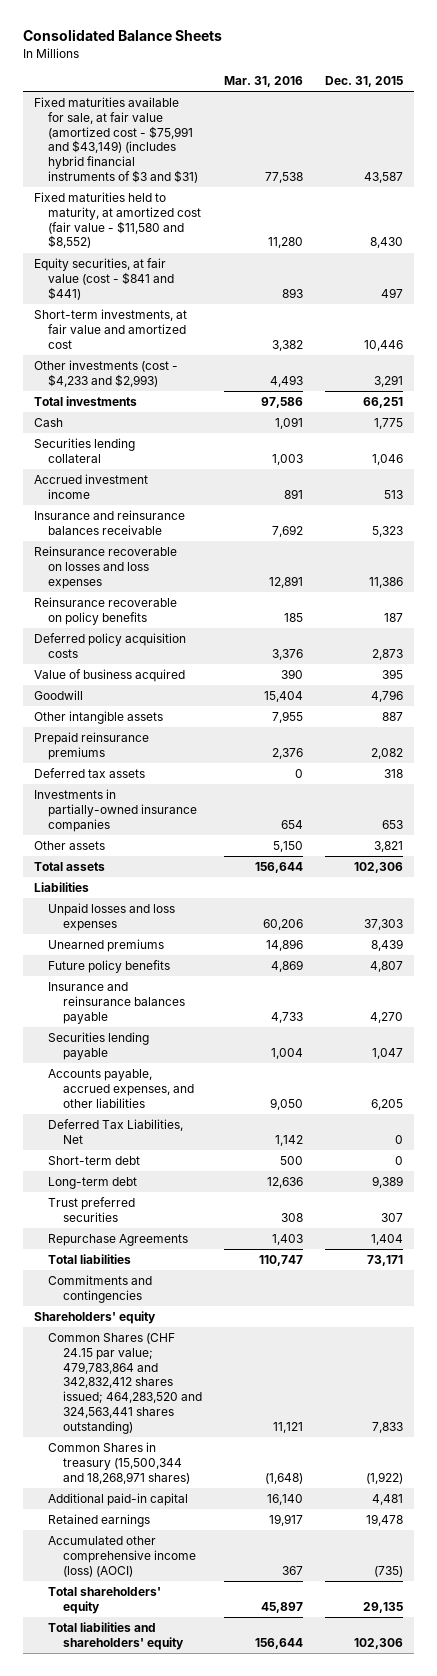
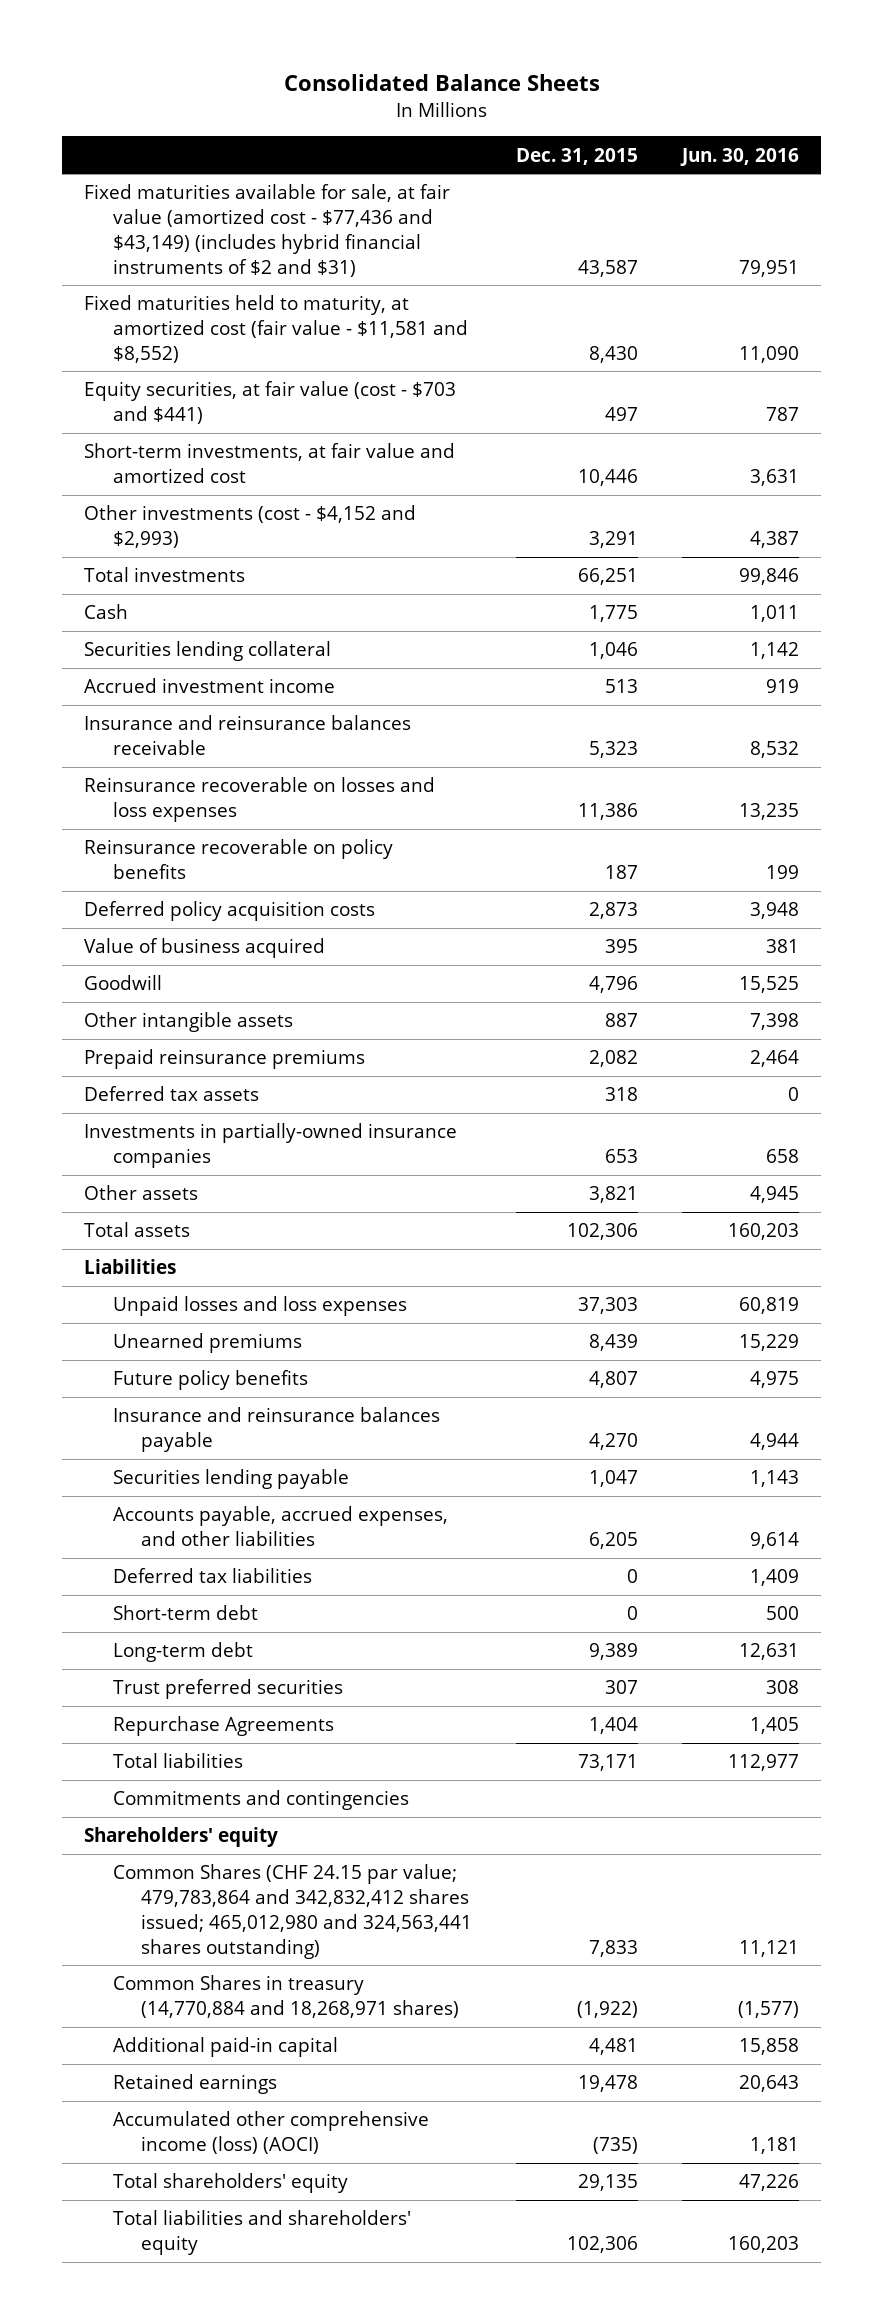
- | Mar. 31, 2016 | Dec. 31, 2015
+ | Dec. 31, 2015 | Jun. 30, 2016
- Fixed maturities available for sale, at fair value (amortized cost - $75,991 and $43,149) (includes hybrid financial instruments of $3 and $31) | 77,538 | 43,587
- Fixed maturities held to maturity, at amortized cost (fair value - $11,580 and $8,552) | 11,280 | 8,430
- Equity securities, at fair value (cost - $841 and $441) | 893 | 497
+ Fixed maturities available for sale, at fair value (amortized cost - $77,436 and $43,149) (includes hybrid financial instruments of $2 and $31) | 43,587 | 79,951
+ Fixed maturities held to maturity, at amortized cost (fair value - $11,581 and $8,552) | 8,430 | 11,090
+ Equity securities, at fair value (cost - $703 and $441) | 497 | 787
- Other investments (cost - $4,233 and $2,993) | 4,493 | 3,291
+ Other investments (cost - $4,152 and $2,993) | 3,291 | 4,387
- Deferred Tax Liabilities, Net | 1,142 | 0
+ Deferred tax liabilities | 0 | 1,409
- Common Shares (CHF 24.15 par value; 479,783,864 and 342,832,412 shares issued; 464,283,520 and 324,563,441 shares outstanding) | 11,121 | 7,833
- Common Shares in treasury (15,500,344 and 18,268,971 shares) | (1,648) | (1,922)
+ Common Shares (CHF 24.15 par value; 479,783,864 and 342,832,412 shares issued; 465,012,980 and 324,563,441 shares outstanding) | 7,833 | 11,121
+ Common Shares in treasury (14,770,884 and 18,268,971 shares) | (1,922) | (1,577)

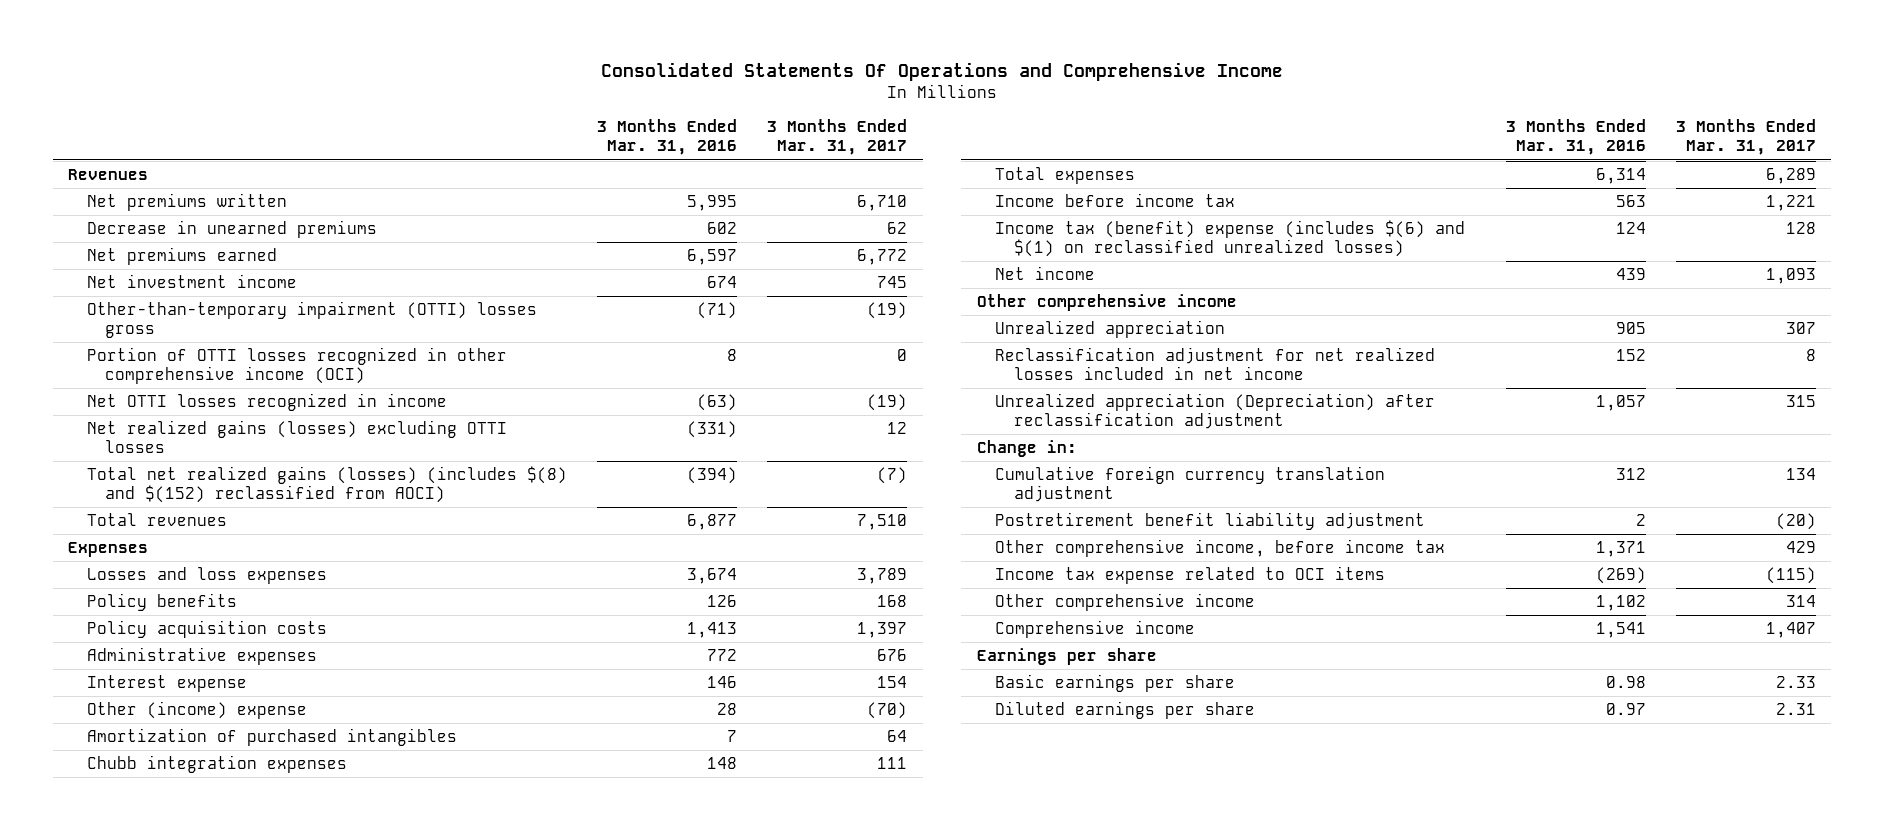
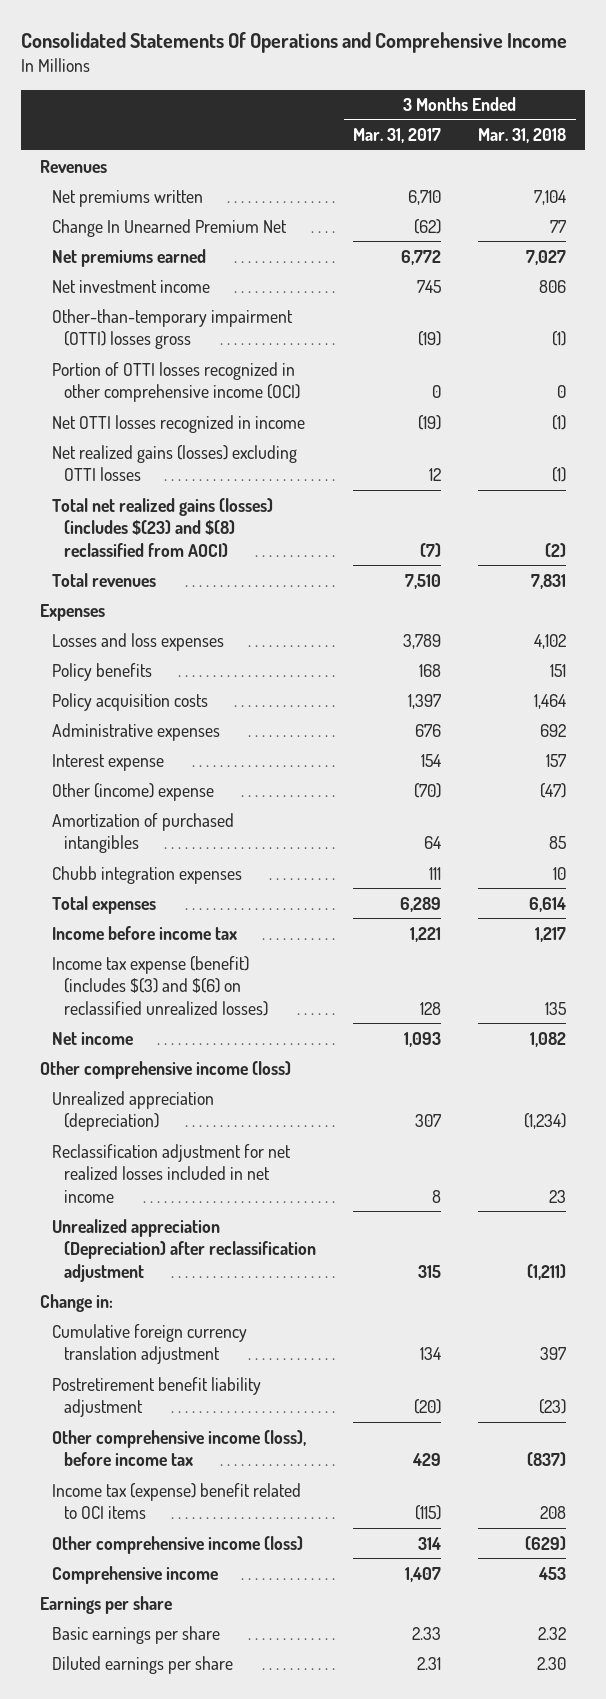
- | 3 Months Ended Mar. 31, 2016 | 3 Months Ended Mar. 31, 2017
+ | 3 Months Ended Mar. 31, 2017 | 3 Months Ended Mar. 31, 2018
- Decrease in unearned premiums | 602 | 62
+ Change In Unearned Premium Net | (62) | 77
- Total net realized gains (losses) (includes $(8) and $(152) reclassified from AOCI) | (394) | (7)
+ Total net realized gains (losses) (includes $(23) and $(8) reclassified from AOCI) | (7) | (2)
- Income tax (benefit) expense (includes $(6) and $(1) on reclassified unrealized losses) | 124 | 128
+ Income tax expense (benefit) (includes $(3) and $(6) on reclassified unrealized losses) | 128 | 135
- Other comprehensive income
- Unrealized appreciation | 905 | 307
+ Other comprehensive income (loss)
+ Unrealized appreciation (depreciation) | 307 | (1,234)
- Other comprehensive income, before income tax | 1,371 | 429
- Income tax expense related to OCI items | (269) | (115)
- Other comprehensive income | 1,102 | 314
+ Other comprehensive income (loss), before income tax | 429 | (837)
+ Income tax (expense) benefit related to OCI items | (115) | 208
+ Other comprehensive income (loss) | 314 | (629)

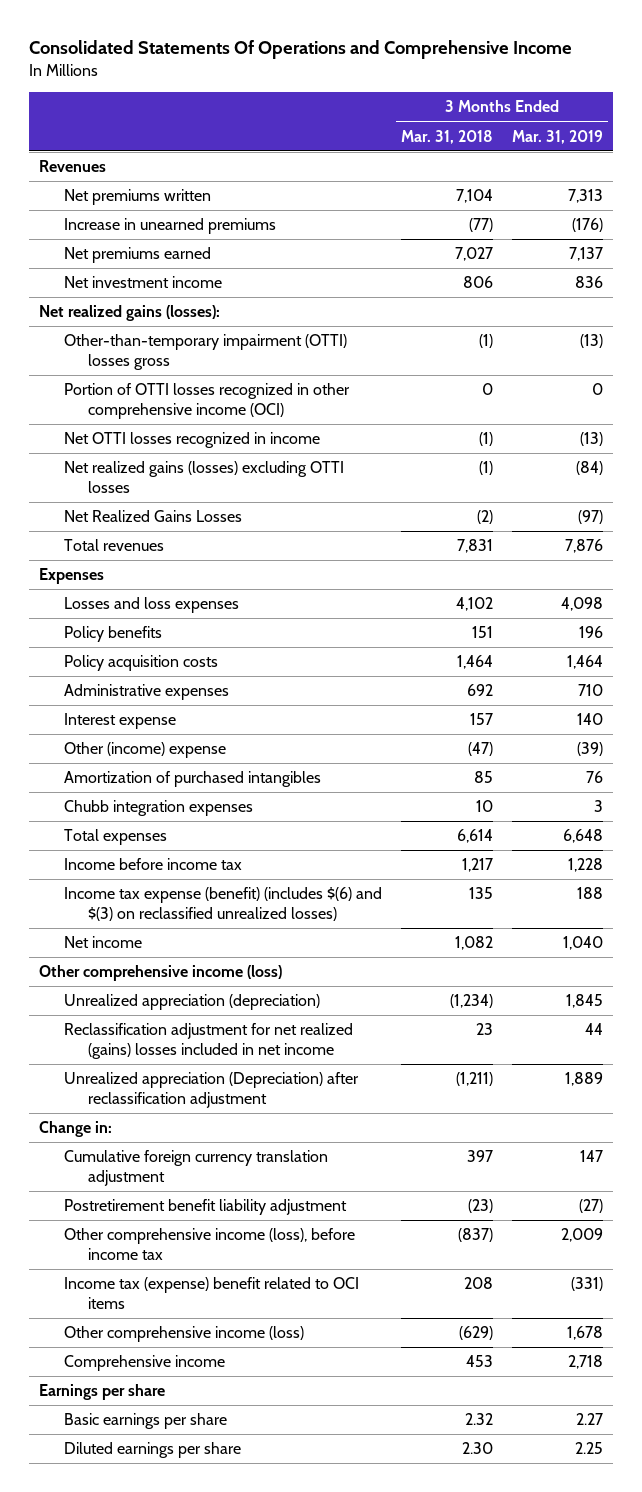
- | 3 Months Ended Mar. 31, 2017 | 3 Months Ended Mar. 31, 2018
+ | 3 Months Ended Mar. 31, 2018 | 3 Months Ended Mar. 31, 2019
- Change In Unearned Premium Net | (62) | 77
+ Increase in unearned premiums | (77) | (176)
+ Net realized gains (losses):
- Total net realized gains (losses) (includes $(23) and $(8) reclassified from AOCI) | (7) | (2)
+ Net Realized Gains Losses | (2) | (97)
- Income tax expense (benefit) (includes $(3) and $(6) on reclassified unrealized losses) | 128 | 135
+ Income tax expense (benefit) (includes $(6) and $(3) on reclassified unrealized losses) | 135 | 188
- Reclassification adjustment for net realized losses included in net income | 8 | 23
+ Reclassification adjustment for net realized (gains) losses included in net income | 23 | 44

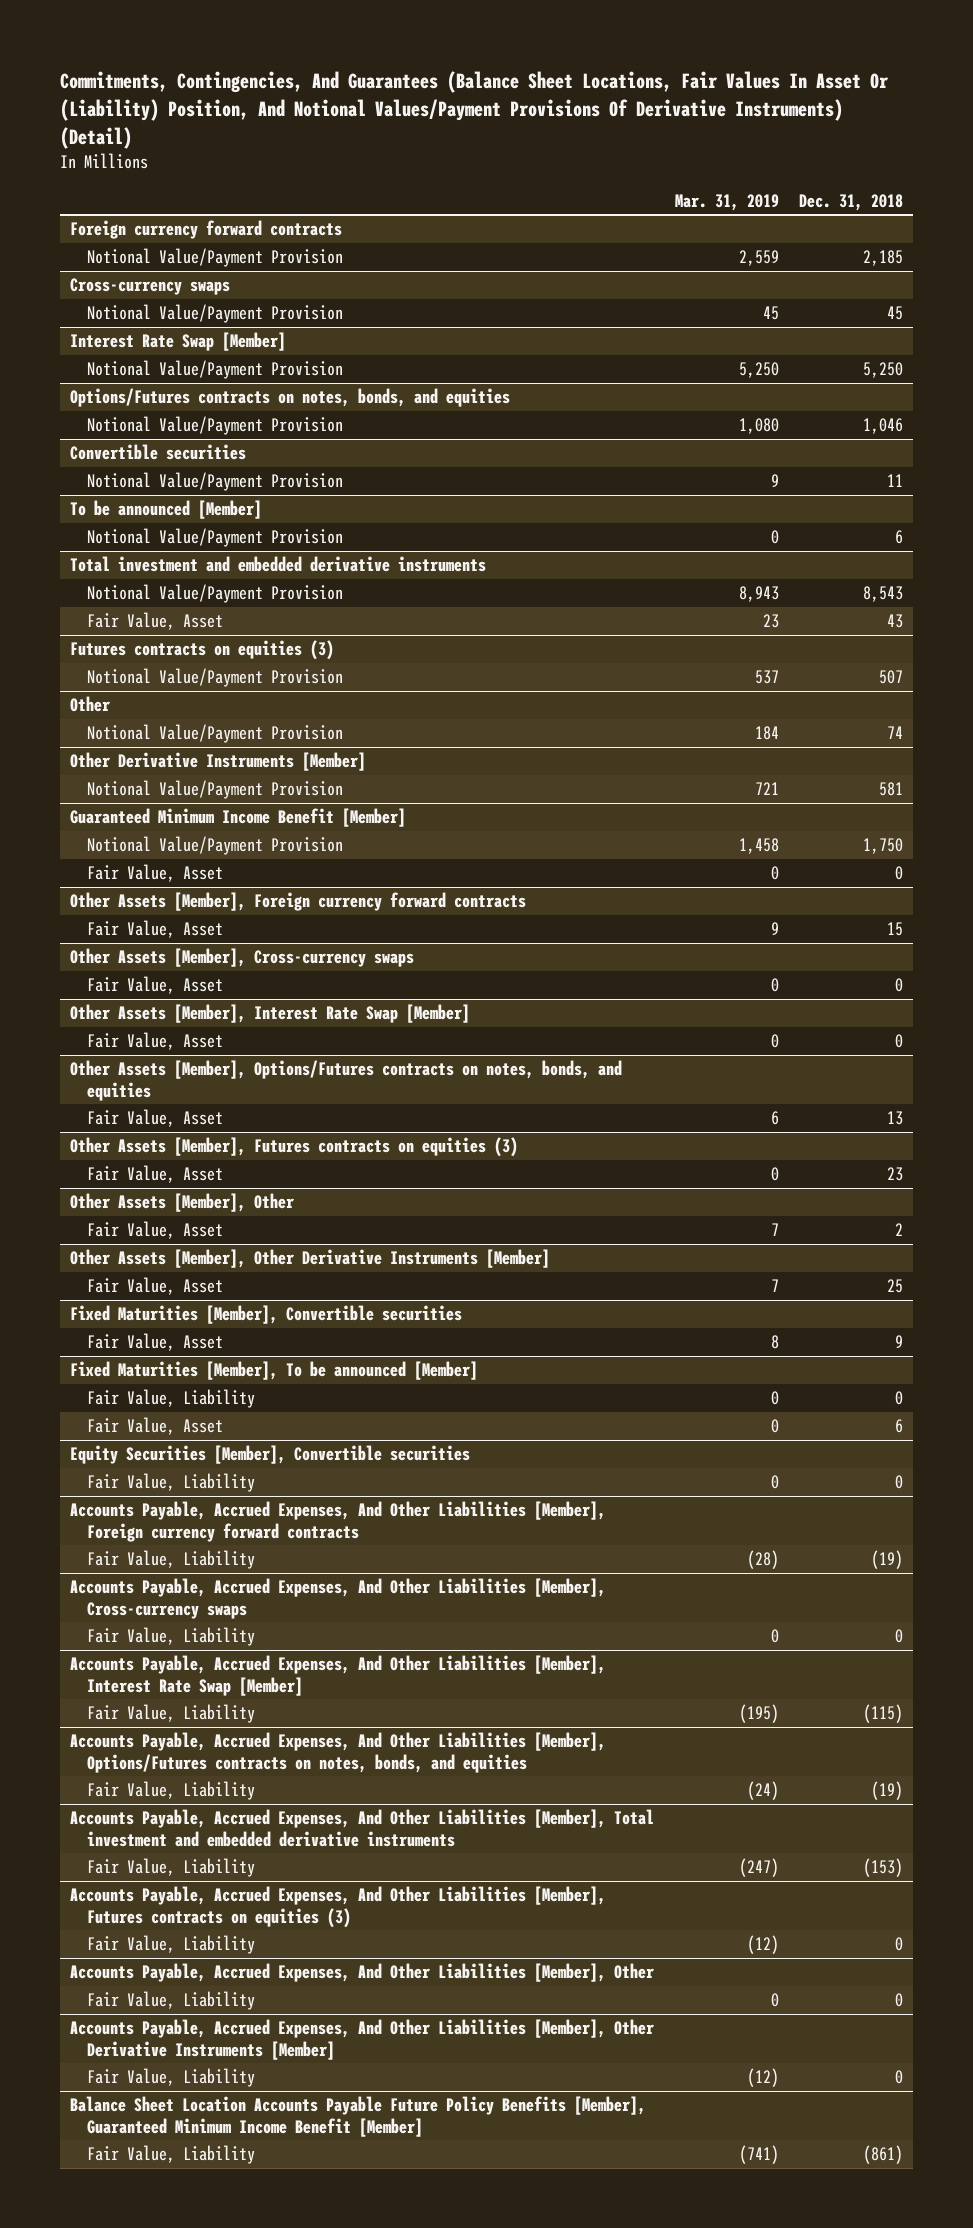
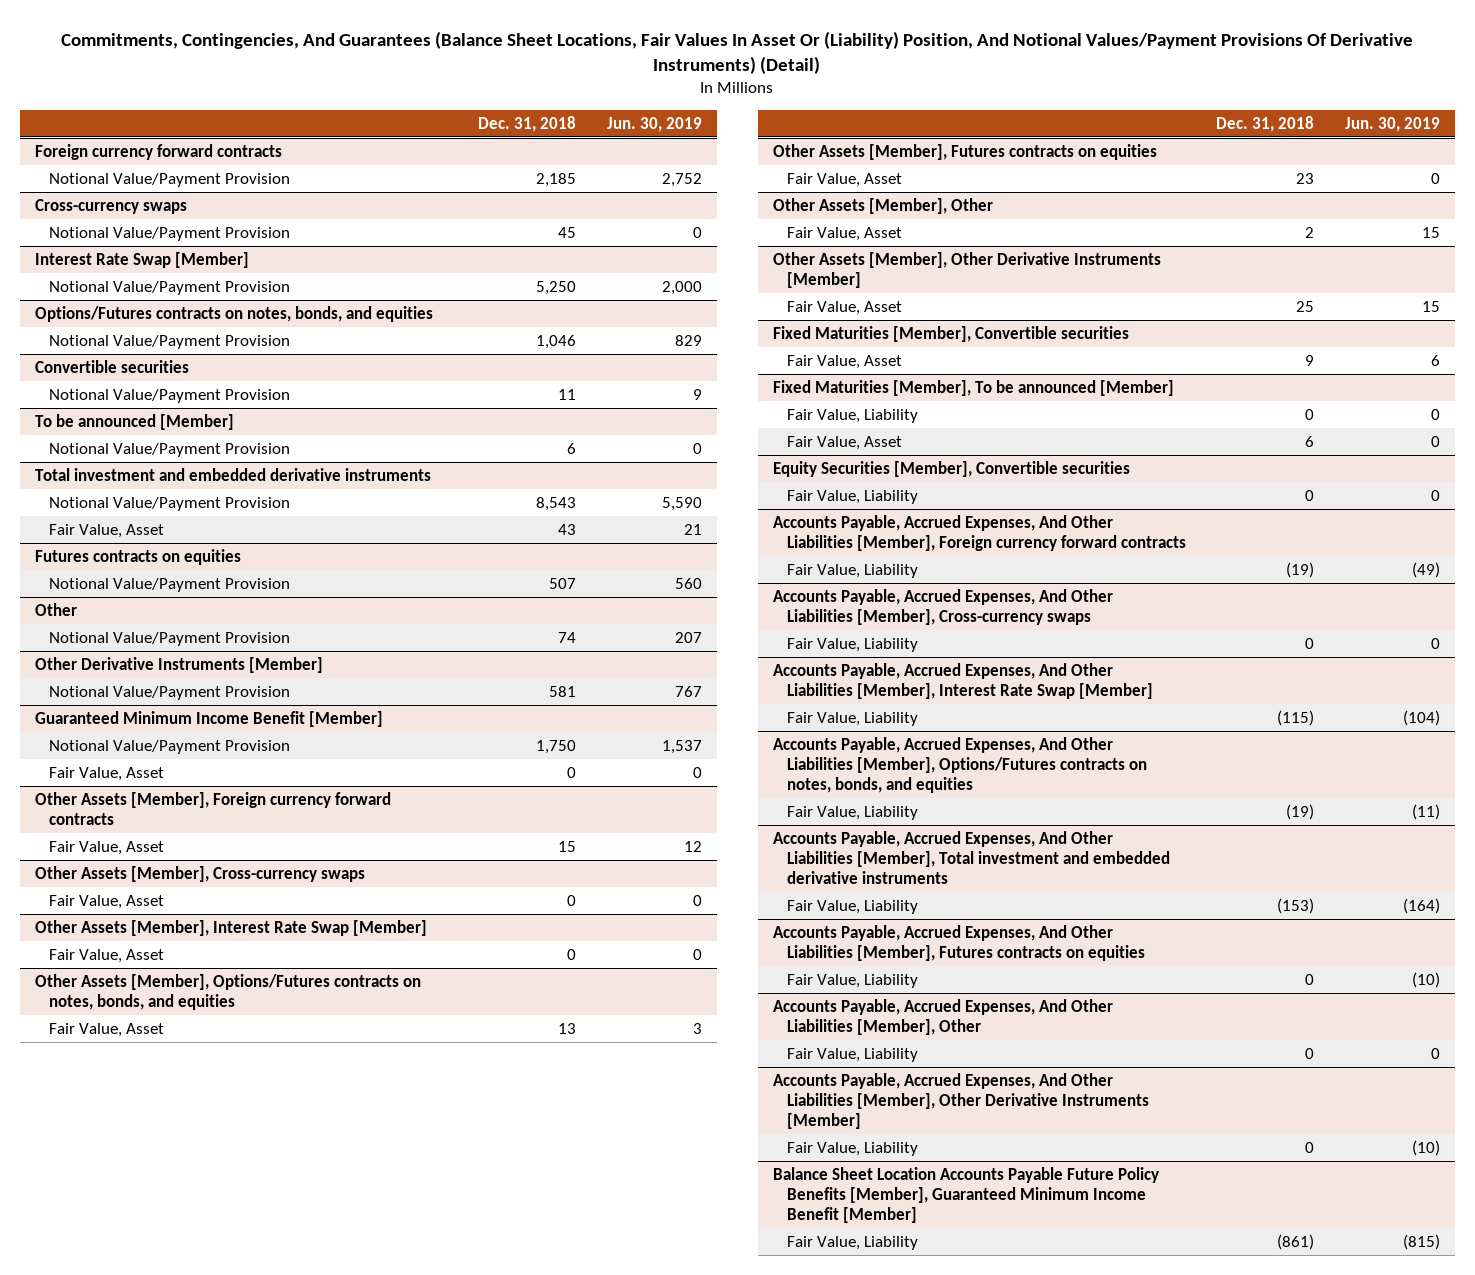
- | Mar. 31, 2019 | Dec. 31, 2018
+ | Dec. 31, 2018 | Jun. 30, 2019
- Futures contracts on equities (3)
+ Futures contracts on equities
- Other Assets [Member], Futures contracts on equities (3)
+ Other Assets [Member], Futures contracts on equities
- Accounts Payable, Accrued Expenses, And Other Liabilities [Member], Futures contracts on equities (3)
+ Accounts Payable, Accrued Expenses, And Other Liabilities [Member], Futures contracts on equities

